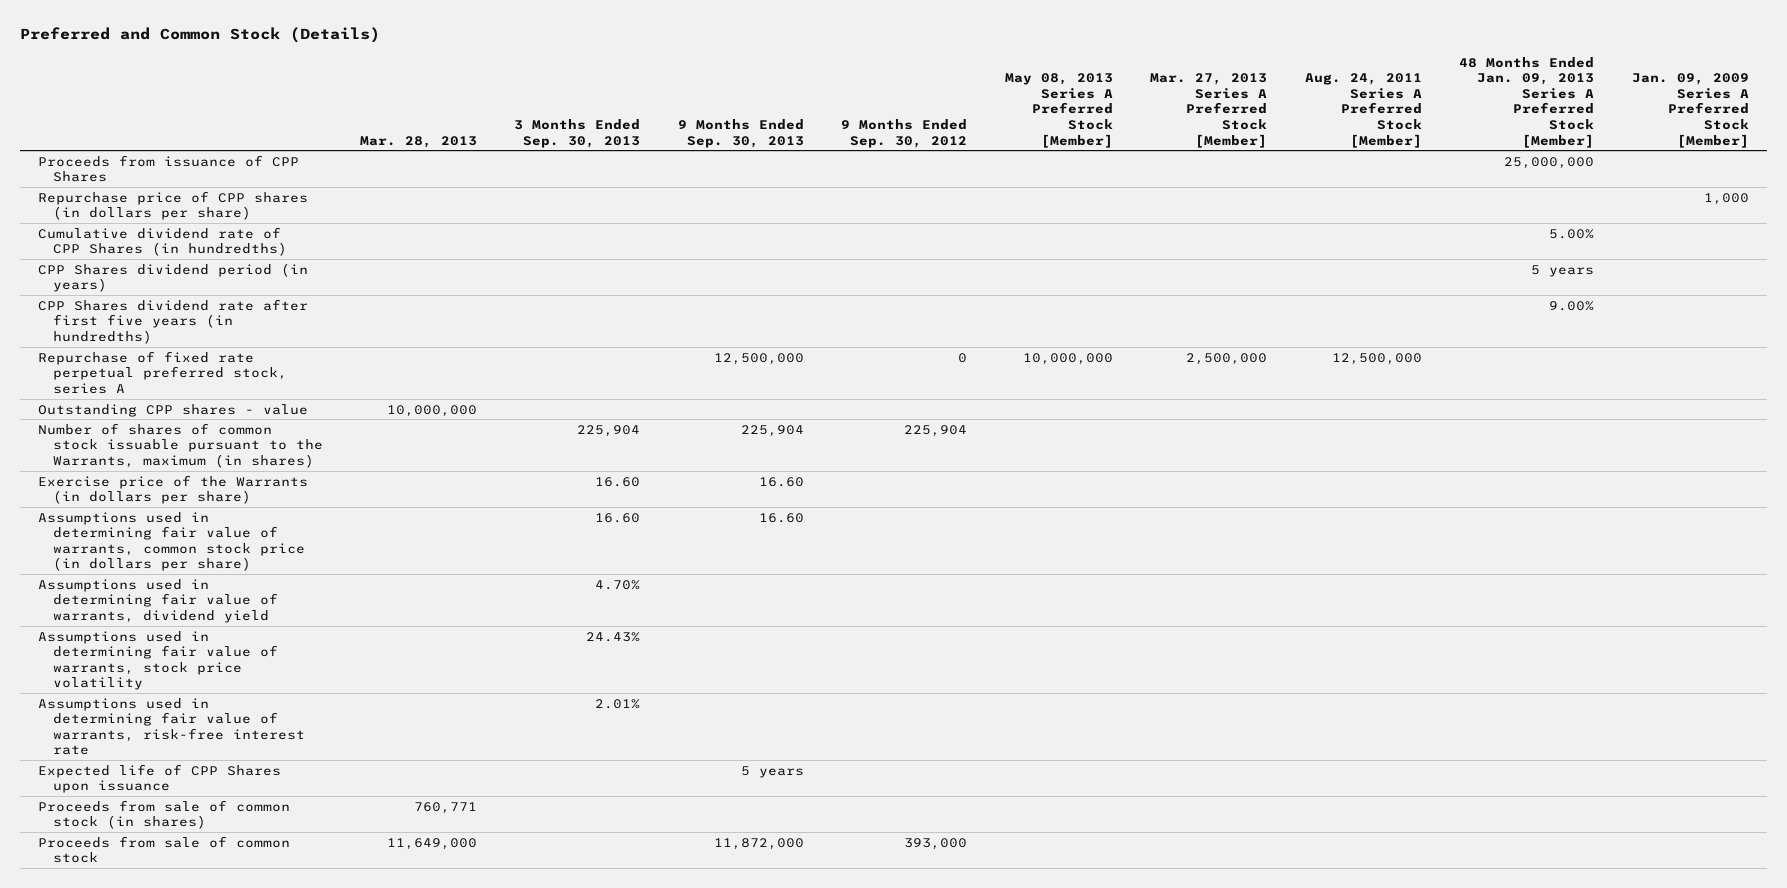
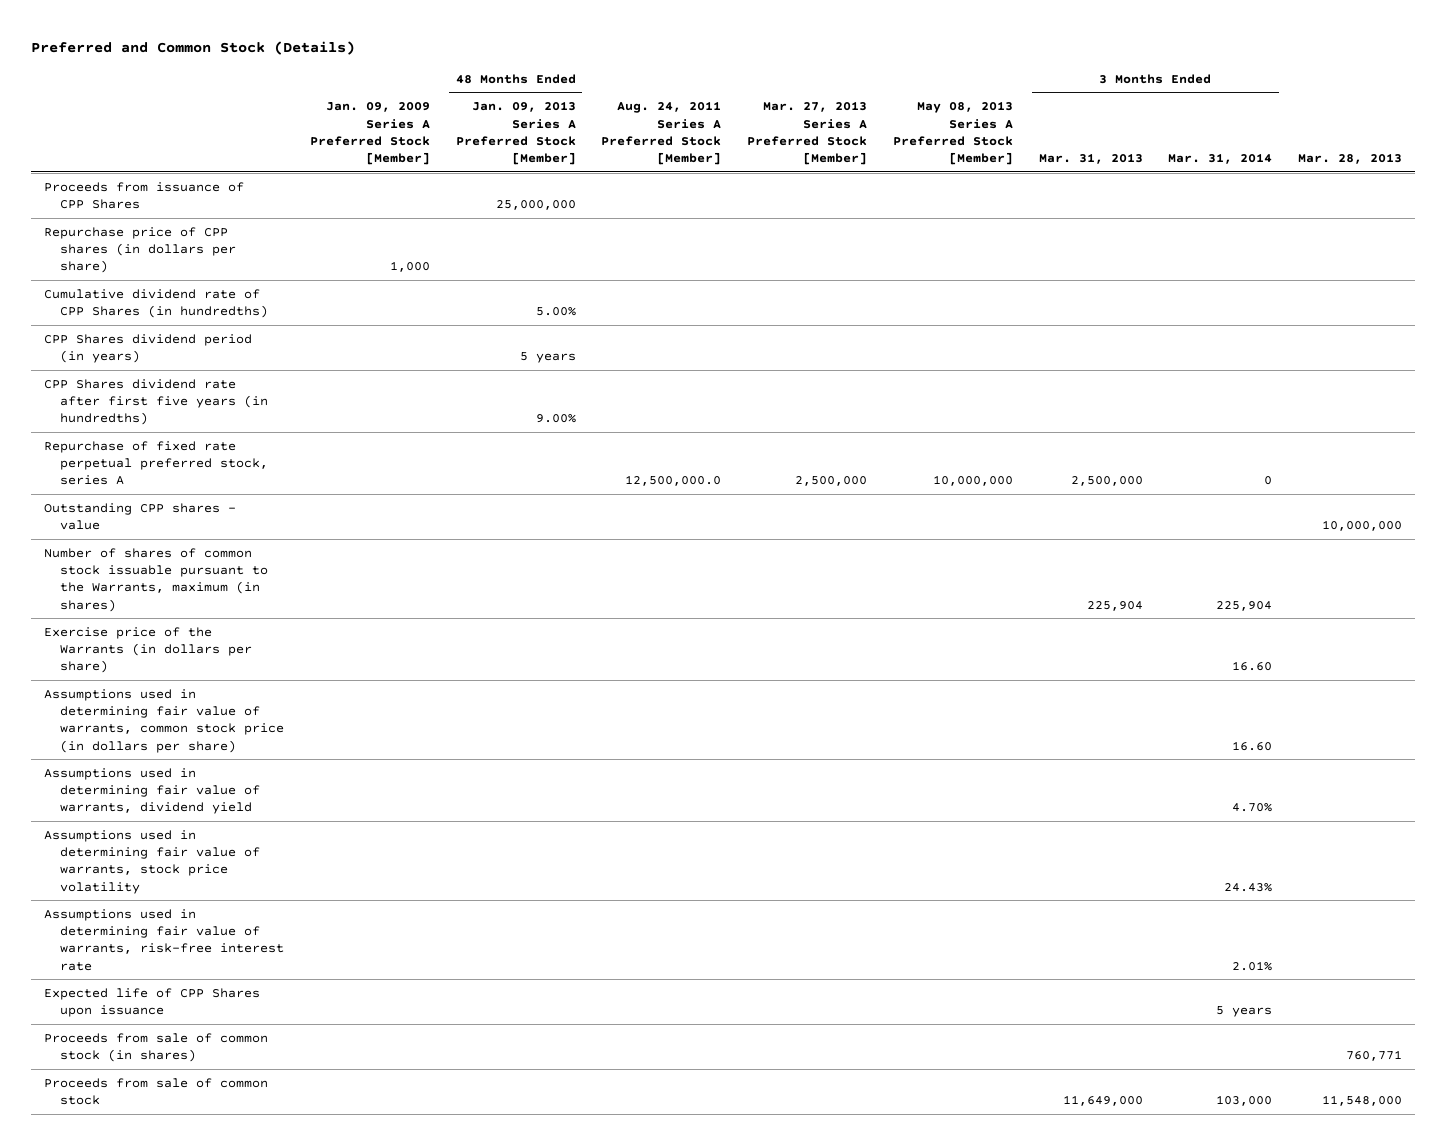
- | Mar. 28, 2013 | 3 Months Ended Sep. 30, 2013 | 9 Months Ended Sep. 30, 2013 | 9 Months Ended Sep. 30, 2012 | May 08, 2013 Series A Preferred Stock [Member] | Mar. 27, 2013 Series A Preferred Stock [Member] | Aug. 24, 2011 Series A Preferred Stock [Member] | 48 Months Ended Jan. 09, 2013 Series A Preferred Stock [Member] | Jan. 09, 2009 Series A Preferred Stock [Member]
+ | Jan. 09, 2009 Series A Preferred Stock [Member] | 48 Months Ended Jan. 09, 2013 Series A Preferred Stock [Member] | Aug. 24, 2011 Series A Preferred Stock [Member] | Mar. 27, 2013 Series A Preferred Stock [Member] | May 08, 2013 Series A Preferred Stock [Member] | 3 Months Ended Mar. 31, 2013 | 3 Months Ended Mar. 31, 2014 | Mar. 28, 2013
- Repurchase of fixed rate perpetual preferred stock, series A | | | 12,500,000 | 0 | 10,000,000 | 2,500,000 | 12,500,000 | |
+ Repurchase of fixed rate perpetual preferred stock, series A | | | 12,500,000.0 | 2,500,000 | 10,000,000 | 2,500,000 | 0 |
- Proceeds from sale of common stock | 11,649,000 | | 11,872,000 | 393,000 | | | | |
+ Proceeds from sale of common stock | | | | | | 11,649,000 | 103,000 | 11,548,000

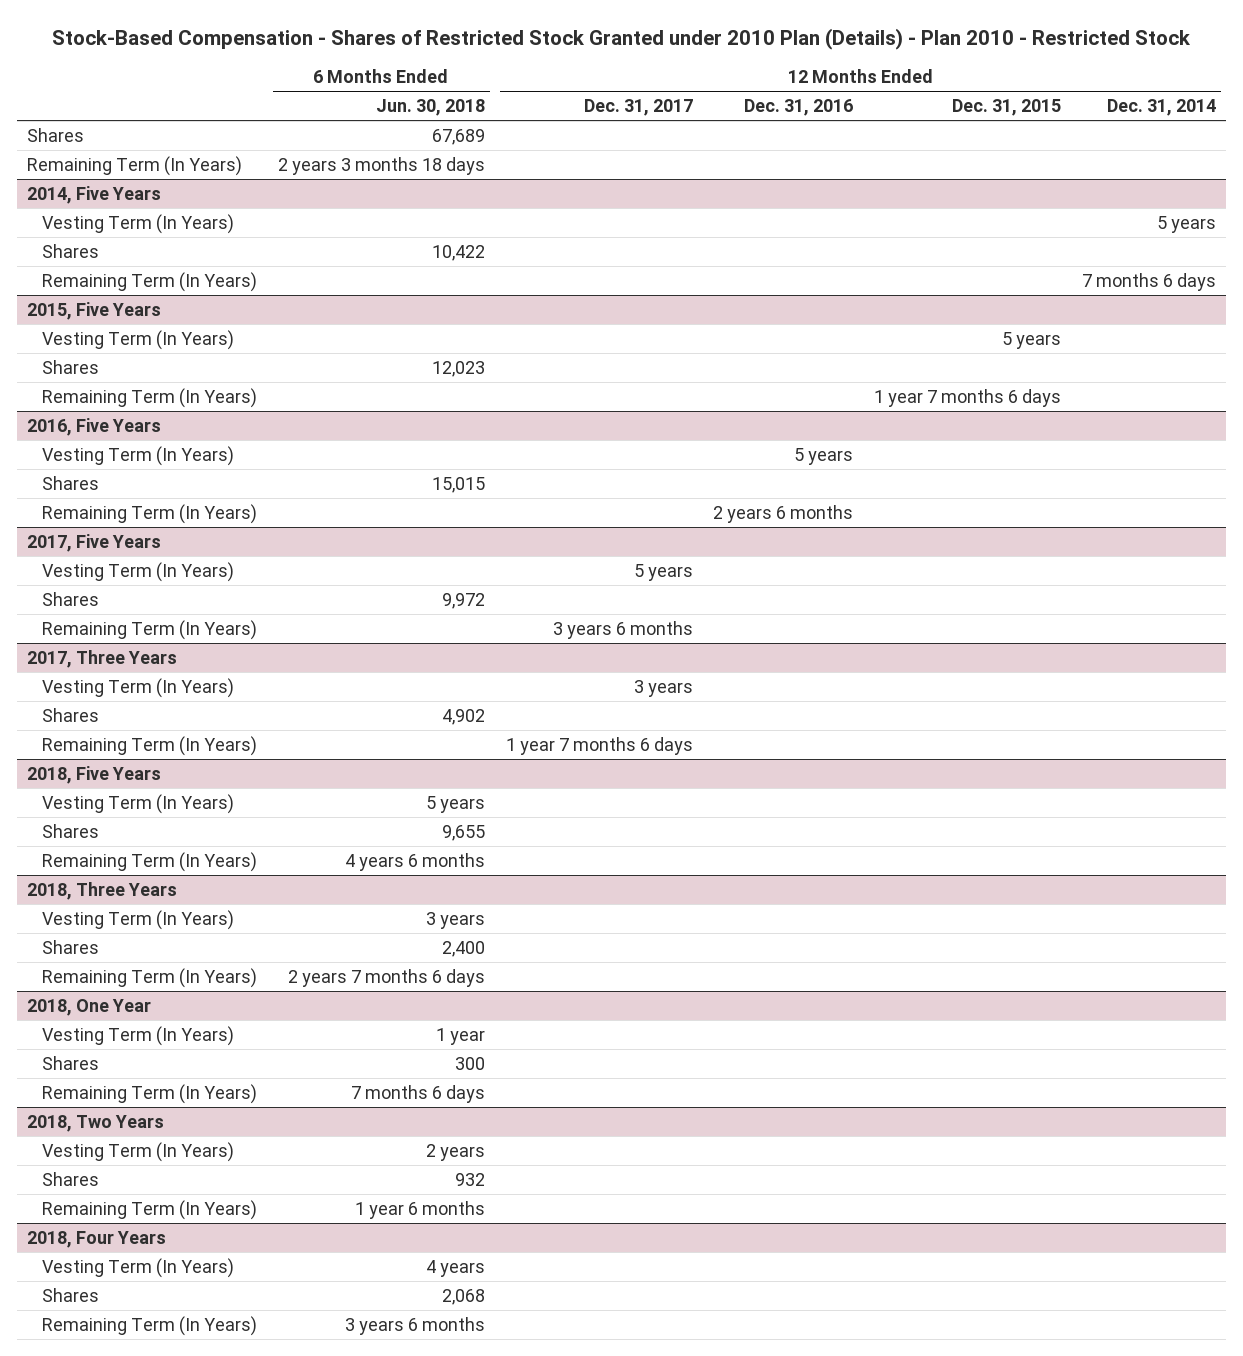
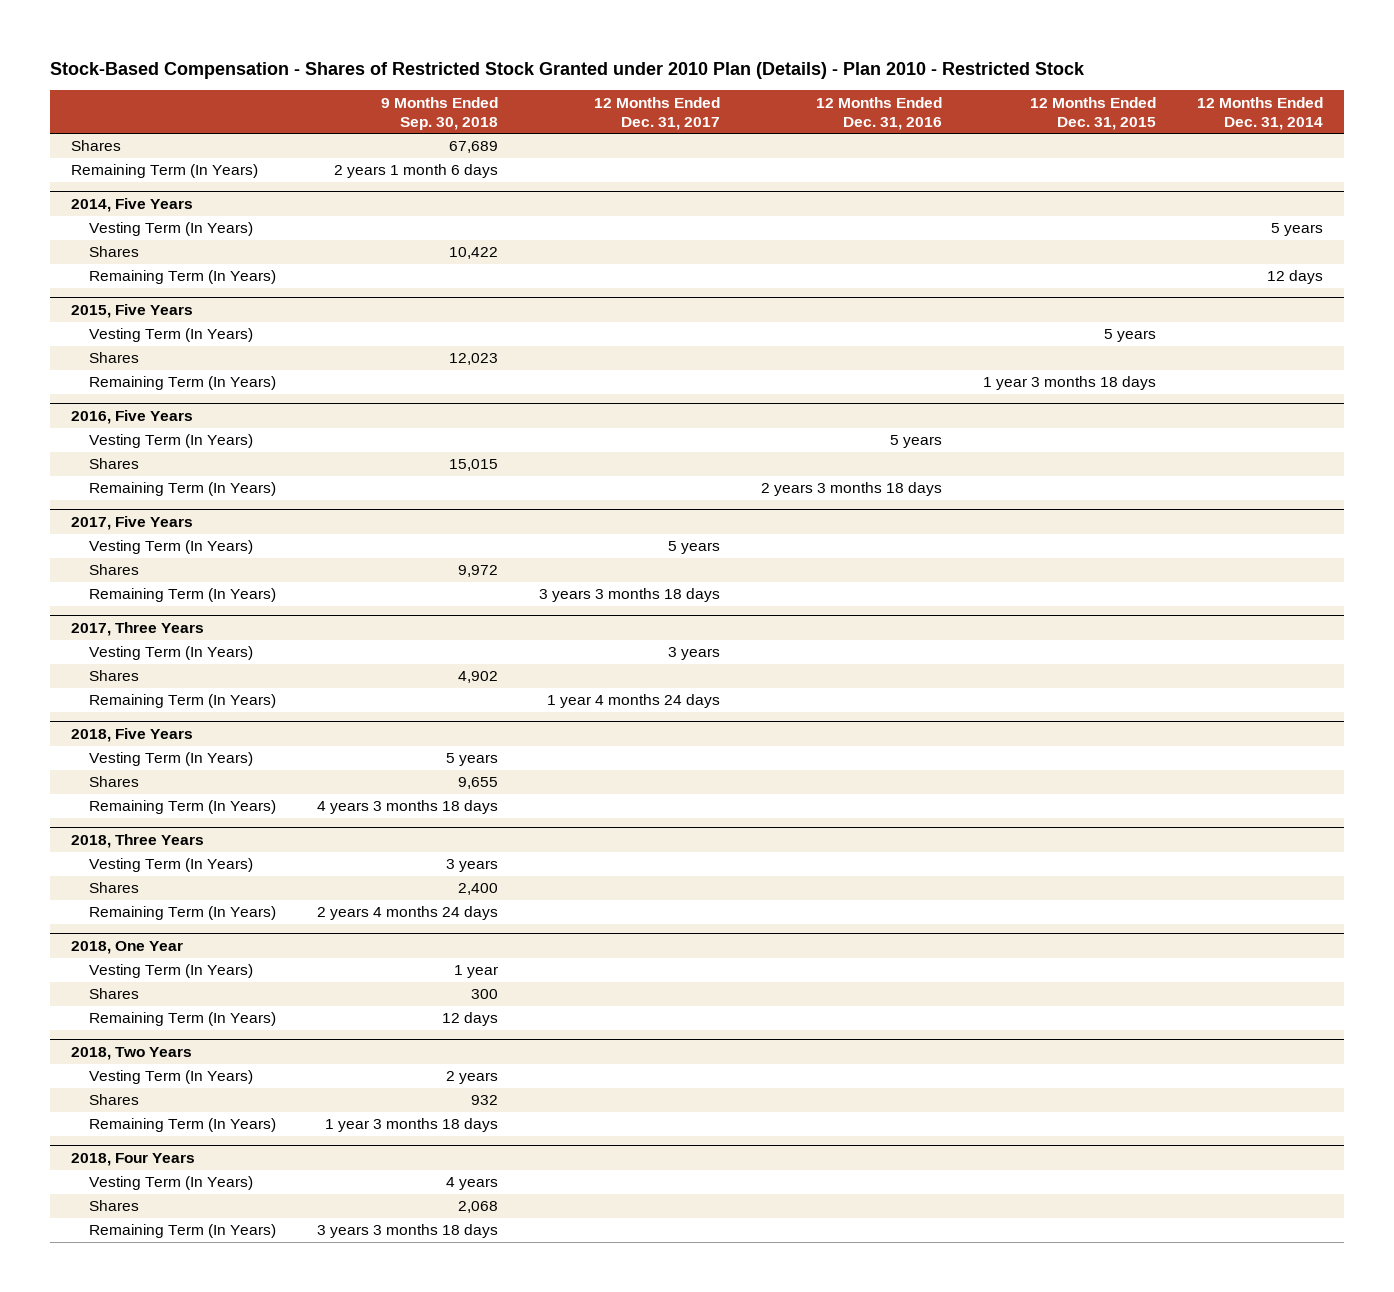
- | 6 Months Ended Jun. 30, 2018 | 12 Months Ended Dec. 31, 2017 | 12 Months Ended Dec. 31, 2016 | 12 Months Ended Dec. 31, 2015 | 12 Months Ended Dec. 31, 2014
+ | 9 Months Ended Sep. 30, 2018 | 12 Months Ended Dec. 31, 2017 | 12 Months Ended Dec. 31, 2016 | 12 Months Ended Dec. 31, 2015 | 12 Months Ended Dec. 31, 2014
@ 2014, Five Years
- Remaining Term (In Years) | | | | | 7 months 6 days
+ Remaining Term (In Years) | | | | | 12 days
@ 2015, Five Years
- Remaining Term (In Years) | | | | 1 year 7 months 6 days |
+ Remaining Term (In Years) | | | | 1 year 3 months 18 days |
@ 2016, Five Years
- Remaining Term (In Years) | | | 2 years 6 months | |
+ Remaining Term (In Years) | | | 2 years 3 months 18 days | |
@ 2017, Five Years
- Remaining Term (In Years) | | 3 years 6 months | | |
+ Remaining Term (In Years) | | 3 years 3 months 18 days | | |
@ 2017, Three Years
- Remaining Term (In Years) | | 1 year 7 months 6 days | | |
+ Remaining Term (In Years) | | 1 year 4 months 24 days | | |

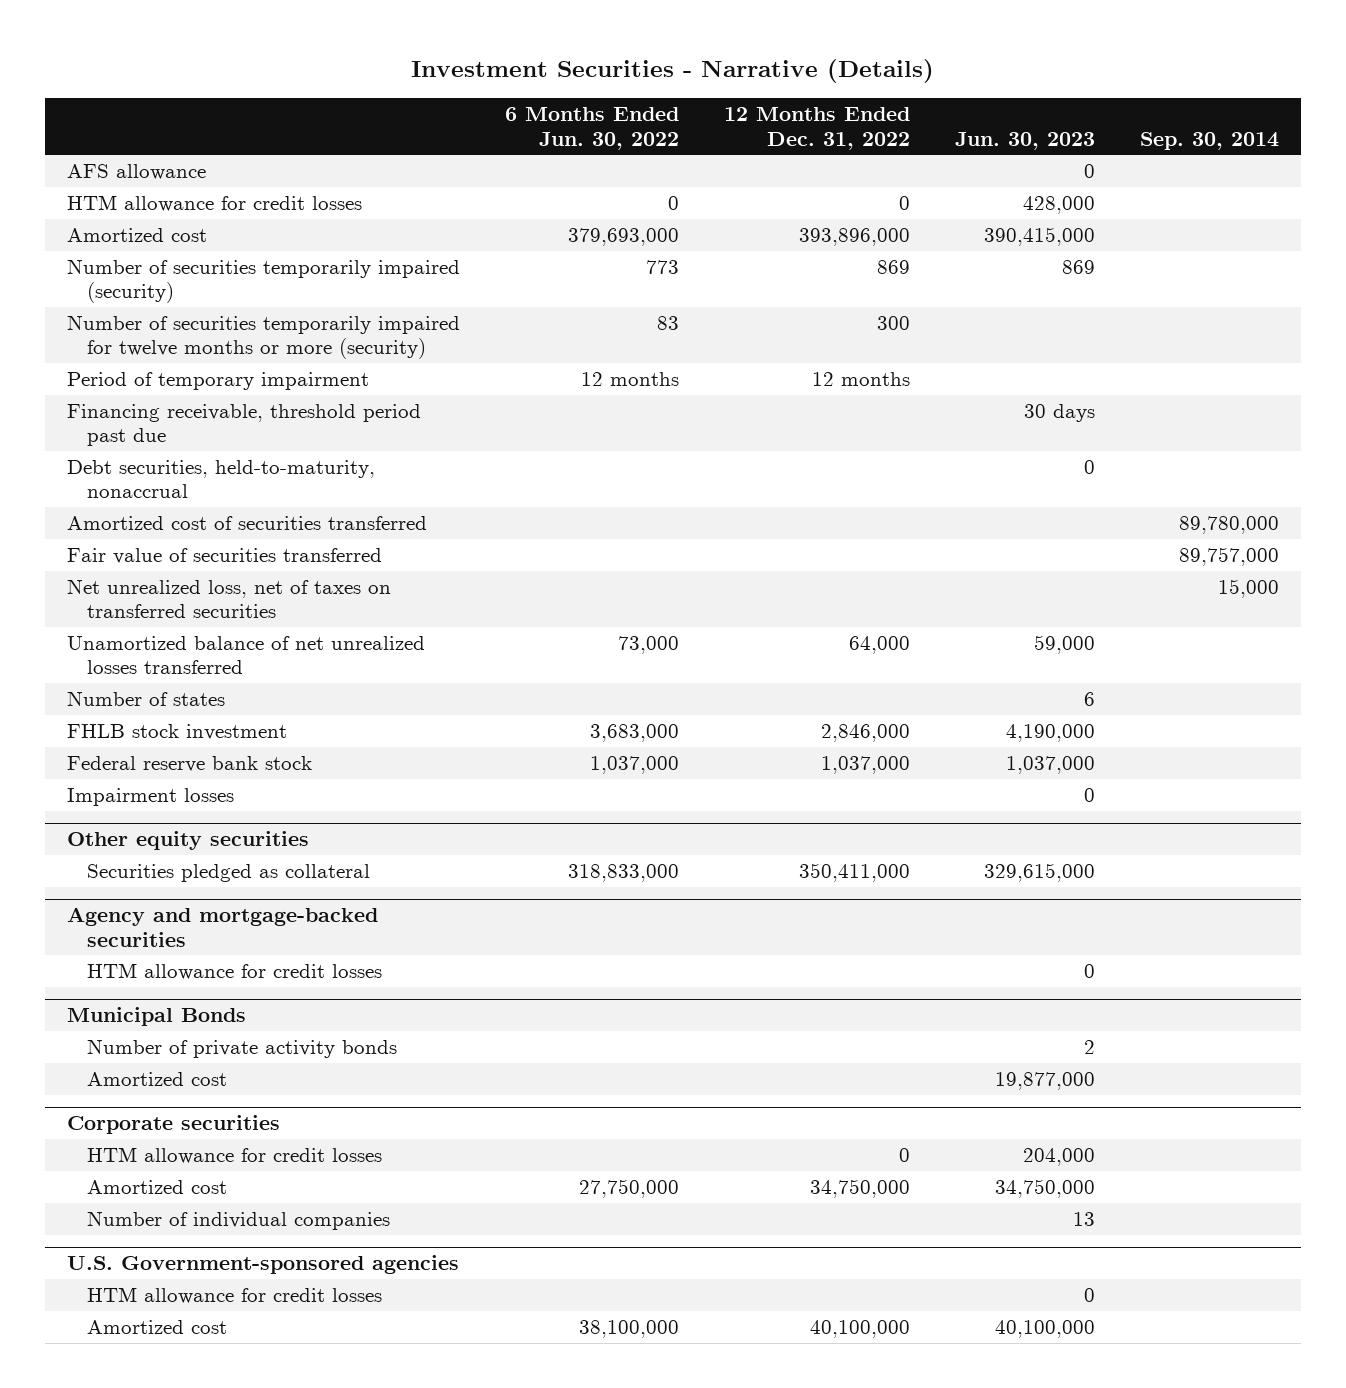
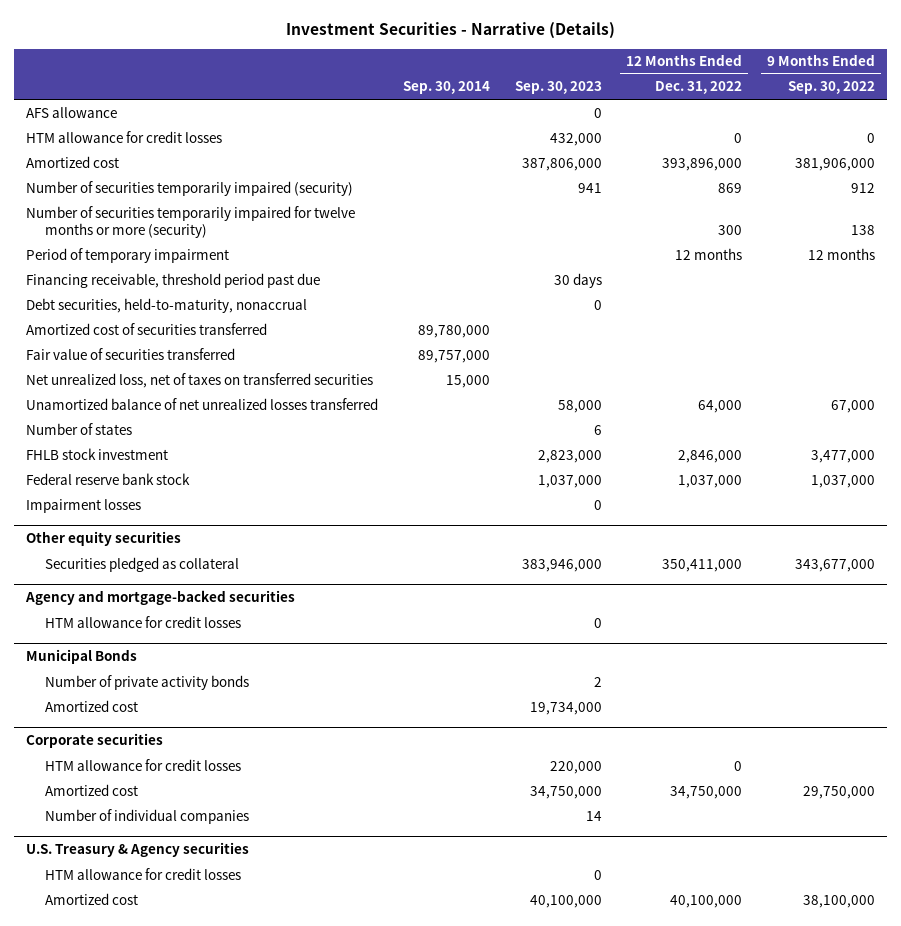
- | 6 Months Ended Jun. 30, 2022 | 12 Months Ended Dec. 31, 2022 | Jun. 30, 2023 | Sep. 30, 2014
+ | Sep. 30, 2014 | Sep. 30, 2023 | 12 Months Ended Dec. 31, 2022 | 9 Months Ended Sep. 30, 2022
- U.S. Government-sponsored agencies
+ U.S. Treasury & Agency securities

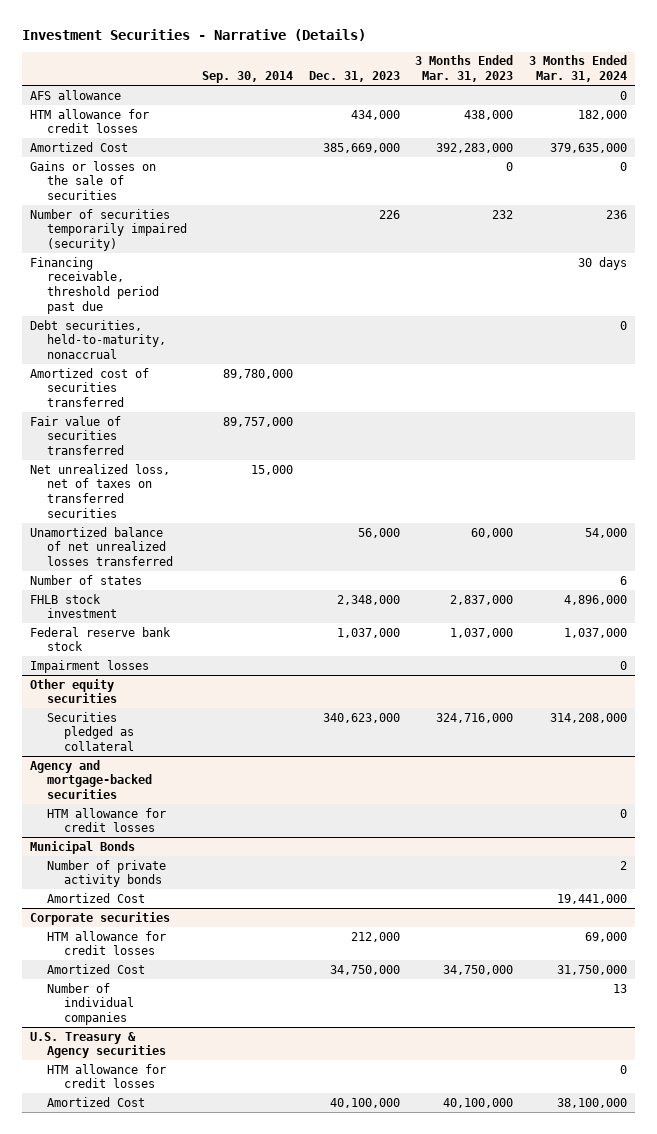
- | Sep. 30, 2014 | Sep. 30, 2023 | 12 Months Ended Dec. 31, 2022 | 9 Months Ended Sep. 30, 2022
+ | Sep. 30, 2014 | Dec. 31, 2023 | 3 Months Ended Mar. 31, 2023 | 3 Months Ended Mar. 31, 2024
- Amortized cost | | 387,806,000 | 393,896,000 | 381,906,000
+ Amortized Cost | | 385,669,000 | 392,283,000 | 379,635,000
+ Gains or losses on the sale of securities | | | 0 | 0
- Number of securities temporarily impaired for twelve months or more (security) | | | 300 | 138
- Period of temporary impairment | | | 12 months | 12 months
@ Municipal Bonds
- Amortized cost | | 19,734,000 | |
+ Amortized Cost | | | | 19,441,000
@ Corporate securities
- Amortized cost | | 34,750,000 | 34,750,000 | 29,750,000
+ Amortized Cost | | 34,750,000 | 34,750,000 | 31,750,000
@ U.S. Treasury & Agency securities
- Amortized cost | | 40,100,000 | 40,100,000 | 38,100,000
+ Amortized Cost | | 40,100,000 | 40,100,000 | 38,100,000

